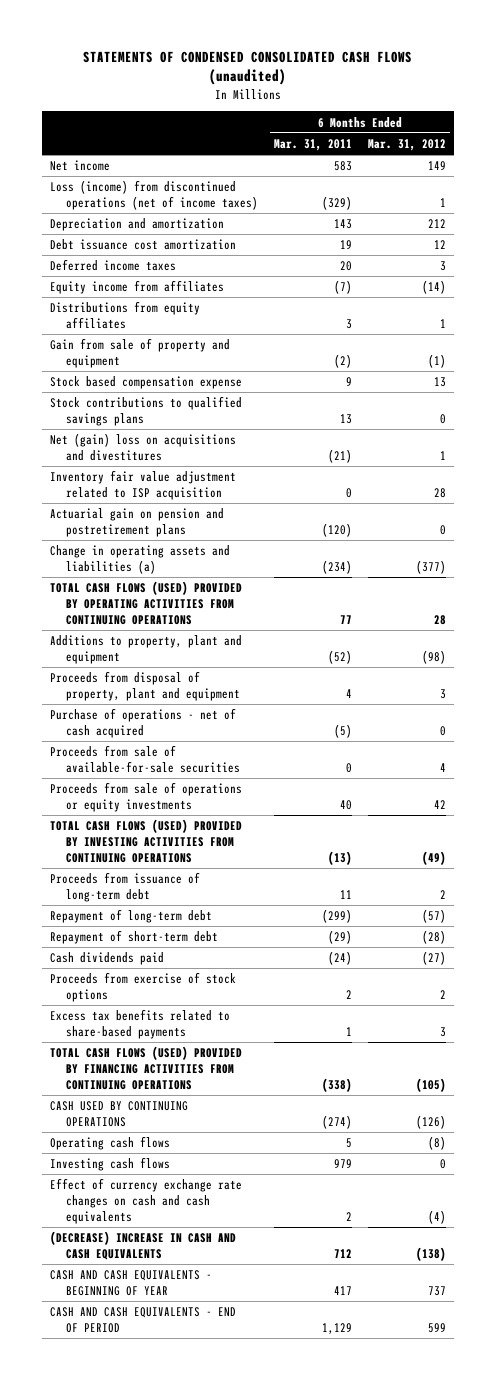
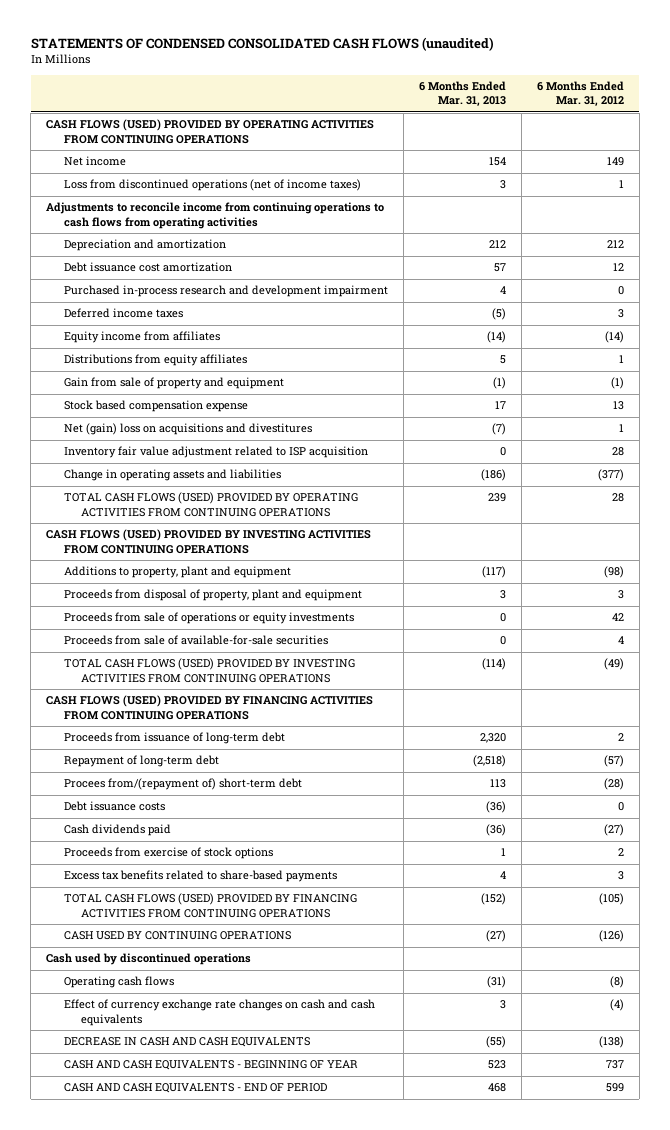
- | 6 Months Ended Mar. 31, 2011 | 6 Months Ended Mar. 31, 2012
+ | 6 Months Ended Mar. 31, 2013 | 6 Months Ended Mar. 31, 2012
+ CASH FLOWS (USED) PROVIDED BY OPERATING ACTIVITIES FROM CONTINUING OPERATIONS
- Loss (income) from discontinued operations (net of income taxes) | (329) | 1
+ Loss from discontinued operations (net of income taxes) | 3 | 1
+ Adjustments to reconcile income from continuing operations to cash flows from operating activities
+ Purchased in-process research and development impairment | 4 | 0
- Stock contributions to qualified savings plans | 13 | 0
- Actuarial gain on pension and postretirement plans | (120) | 0
- Change in operating assets and liabilities (a) | (234) | (377)
+ Change in operating assets and liabilities | (186) | (377)
+ CASH FLOWS (USED) PROVIDED BY INVESTING ACTIVITIES FROM CONTINUING OPERATIONS
- Purchase of operations - net of cash acquired | (5) | 0
moved down: Proceeds from sale of available-for-sale securities | 0 | 4
+ CASH FLOWS (USED) PROVIDED BY FINANCING ACTIVITIES FROM CONTINUING OPERATIONS
- Repayment of short-term debt | (29) | (28)
+ Procees from/(repayment of) short-term debt | 113 | (28)
+ Debt issuance costs | (36) | 0
+ Cash used by discontinued operations
- Investing cash flows | 979 | 0
- (DECREASE) INCREASE IN CASH AND CASH EQUIVALENTS | 712 | (138)
+ DECREASE IN CASH AND CASH EQUIVALENTS | (55) | (138)

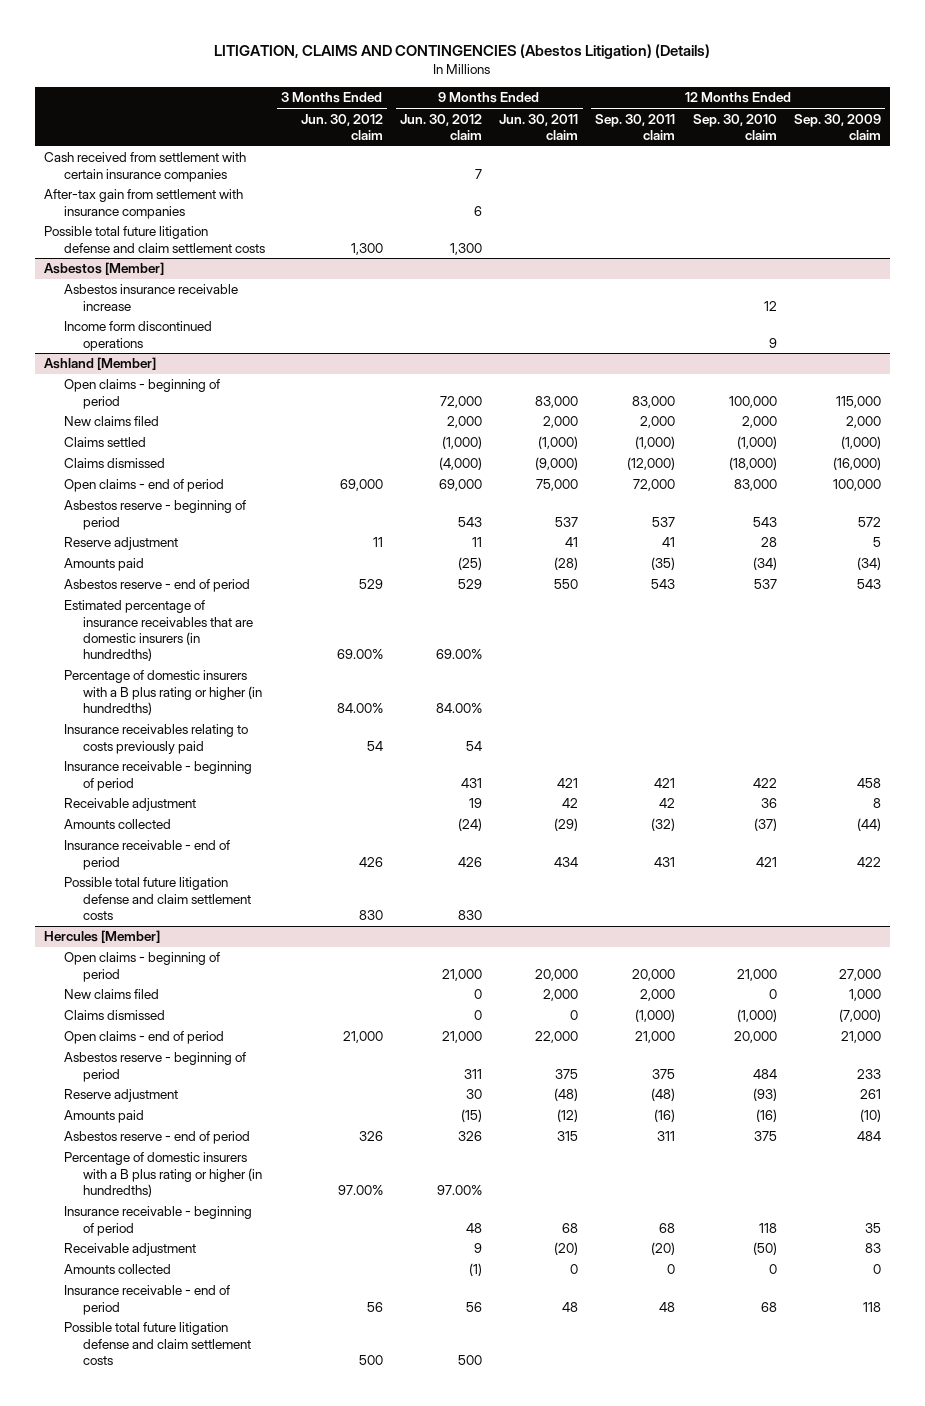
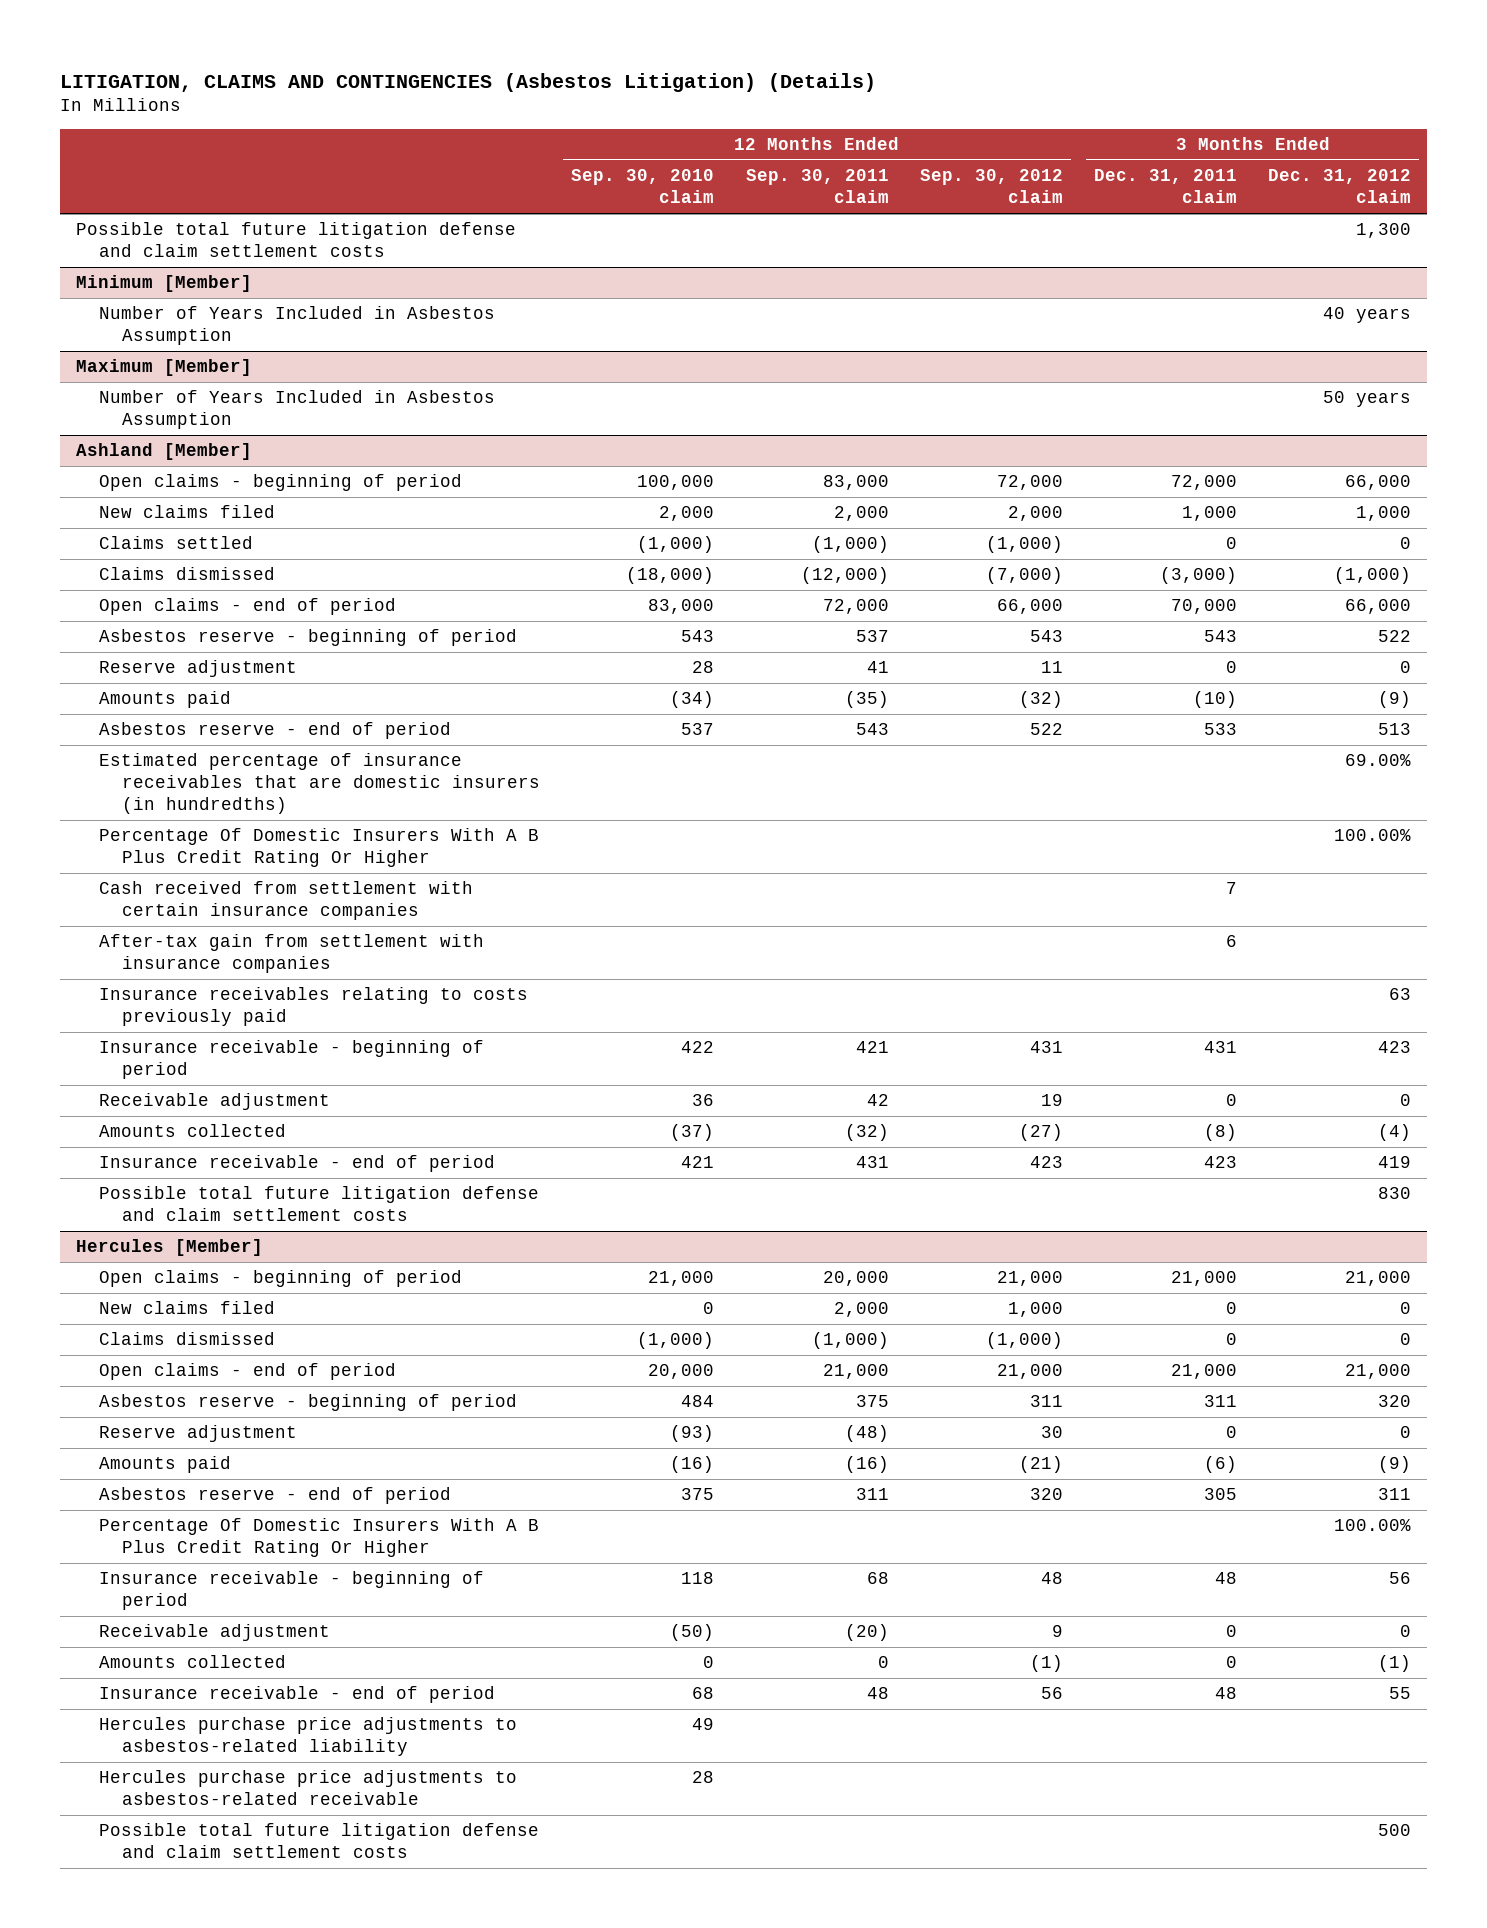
- LITIGATION, CLAIMS AND CONTINGENCIES (Abestos Litigation) (Details)
+ LITIGATION, CLAIMS AND CONTINGENCIES (Asbestos Litigation) (Details)
- | 3 Months Ended Jun. 30, 2012 claim | 9 Months Ended Jun. 30, 2012 claim | 9 Months Ended Jun. 30, 2011 claim | 12 Months Ended Sep. 30, 2011 claim | 12 Months Ended Sep. 30, 2010 claim | 12 Months Ended Sep. 30, 2009 claim
+ | 12 Months Ended Sep. 30, 2010 claim | 12 Months Ended Sep. 30, 2011 claim | 12 Months Ended Sep. 30, 2012 claim | 3 Months Ended Dec. 31, 2011 claim | 3 Months Ended Dec. 31, 2012 claim
- Cash received from settlement with certain insurance companies | | 7 | | | |
- After-tax gain from settlement with insurance companies | | 6 | | | |
- Asbestos [Member]
- Asbestos insurance receivable increase | | | | | 12 |
- Income form discontinued operations | | | | | 9 |
+ Minimum [Member]
+ Number of Years Included in Asbestos Assumption | | | | | 40 years
+ Maximum [Member]
+ Number of Years Included in Asbestos Assumption | | | | | 50 years
@ Ashland [Member]
- Percentage of domestic insurers with a B plus rating or higher (in hundredths) | 84.00% | 84.00% | | | |
+ Percentage Of Domestic Insurers With A B Plus Credit Rating Or Higher | | | | | 100.00%
+ Cash received from settlement with certain insurance companies | | | | 7 |
+ After-tax gain from settlement with insurance companies | | | | 6 |
@ Hercules [Member]
- Percentage of domestic insurers with a B plus rating or higher (in hundredths) | 97.00% | 97.00% | | | |
+ Percentage Of Domestic Insurers With A B Plus Credit Rating Or Higher | | | | | 100.00%
+ Hercules purchase price adjustments to asbestos-related liability | 49 | | | |
+ Hercules purchase price adjustments to asbestos-related receivable | 28 | | | |

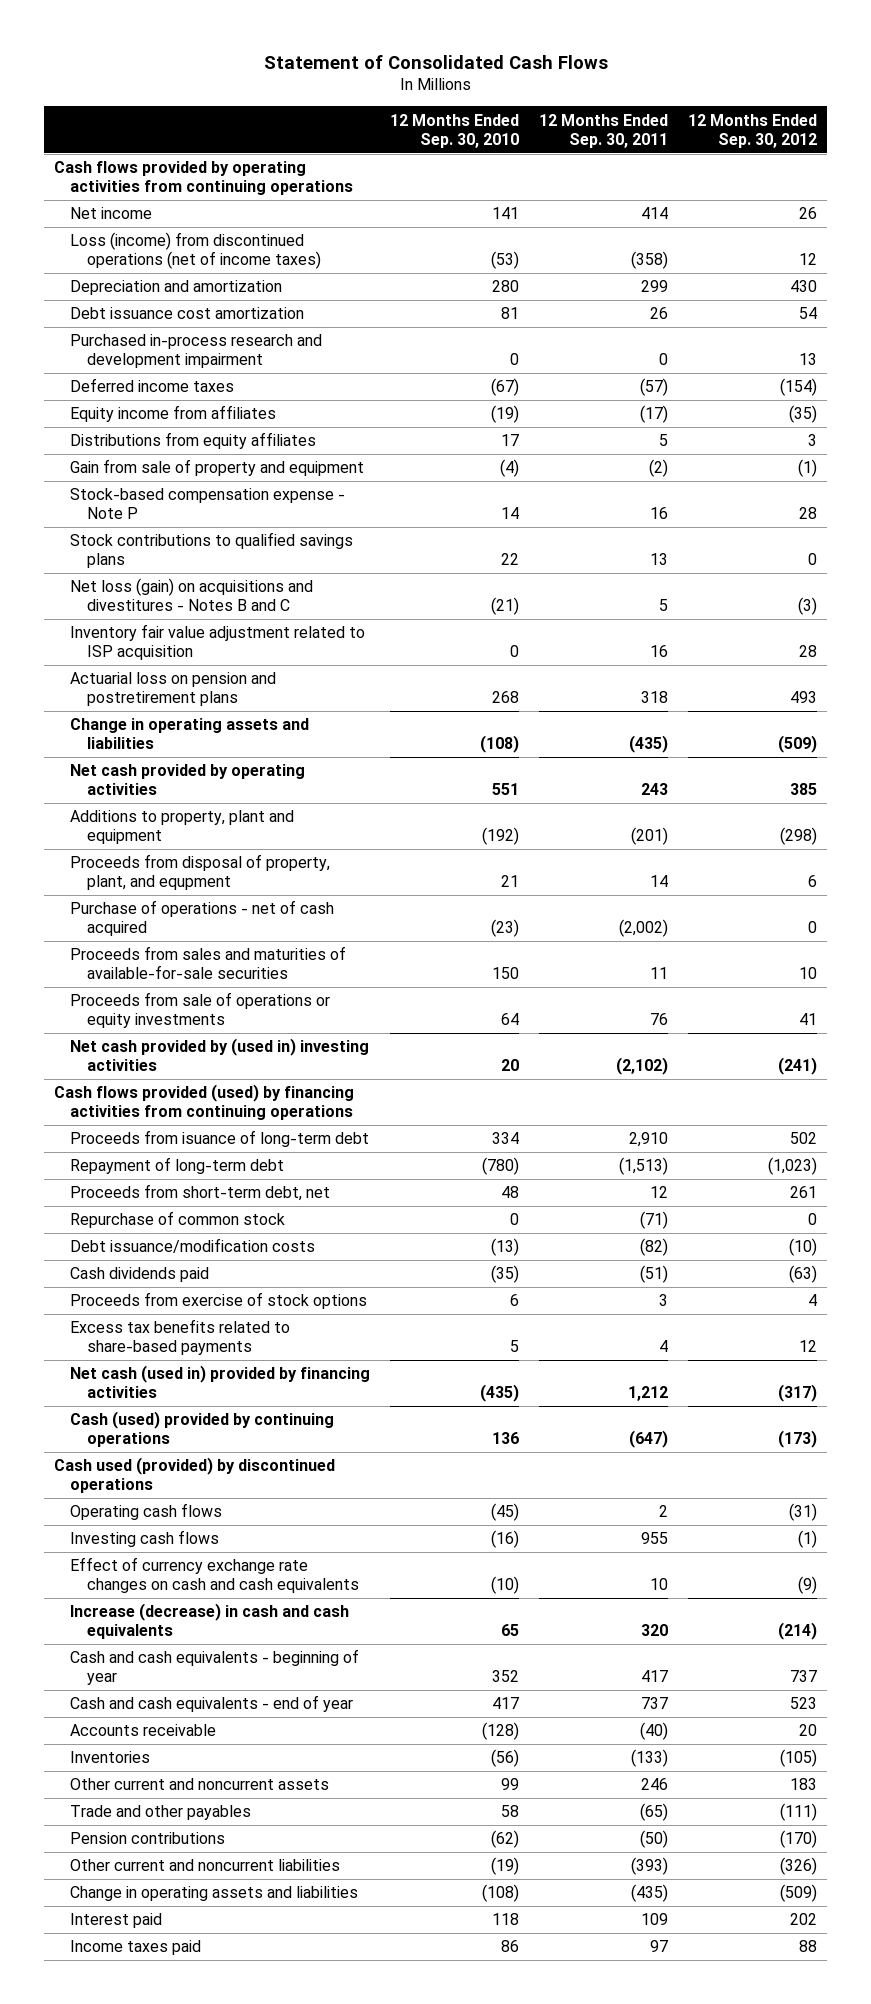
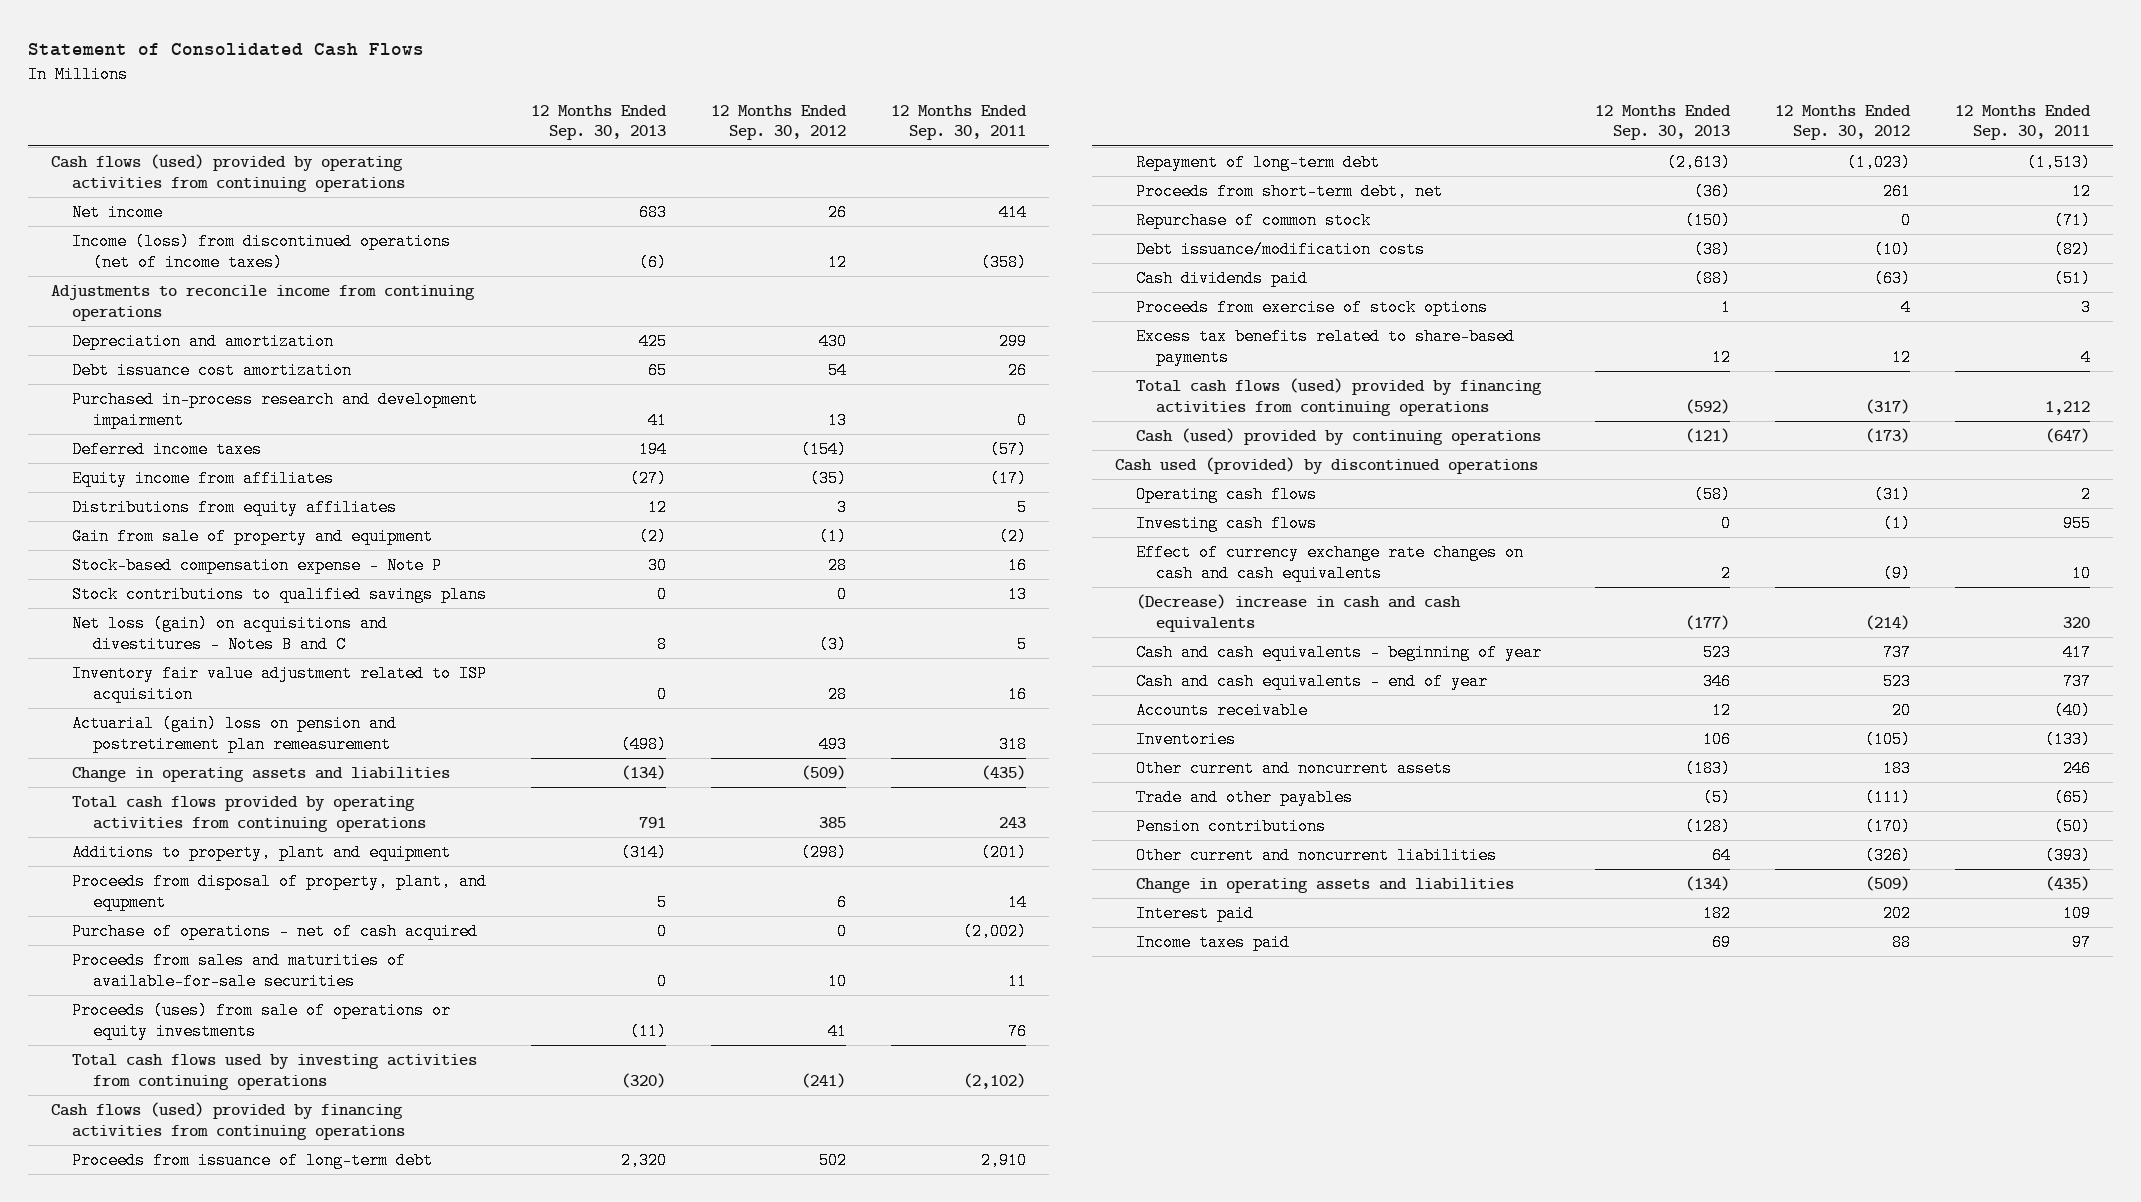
- | 12 Months Ended Sep. 30, 2010 | 12 Months Ended Sep. 30, 2011 | 12 Months Ended Sep. 30, 2012
+ | 12 Months Ended Sep. 30, 2013 | 12 Months Ended Sep. 30, 2012 | 12 Months Ended Sep. 30, 2011
- Cash flows provided by operating activities from continuing operations
+ Cash flows (used) provided by operating activities from continuing operations
- Loss (income) from discontinued operations (net of income taxes) | (53) | (358) | 12
+ Income (loss) from discontinued operations (net of income taxes) | (6) | 12 | (358)
+ Adjustments to reconcile income from continuing operations
- Actuarial loss on pension and postretirement plans | 268 | 318 | 493
+ Actuarial (gain) loss on pension and postretirement plan remeasurement | (498) | 493 | 318
- Net cash provided by operating activities | 551 | 243 | 385
+ Total cash flows provided by operating activities from continuing operations | 791 | 385 | 243
- Proceeds from sale of operations or equity investments | 64 | 76 | 41
- Net cash provided by (used in) investing activities | 20 | (2,102) | (241)
- Cash flows provided (used) by financing activities from continuing operations
- Proceeds from isuance of long-term debt | 334 | 2,910 | 502
+ Proceeds (uses) from sale of operations or equity investments | (11) | 41 | 76
+ Total cash flows used by investing activities from continuing operations | (320) | (241) | (2,102)
+ Cash flows (used) provided by financing activities from continuing operations
+ Proceeds from issuance of long-term debt | 2,320 | 502 | 2,910
- Net cash (used in) provided by financing activities | (435) | 1,212 | (317)
+ Total cash flows (used) provided by financing activities from continuing operations | (592) | (317) | 1,212
- Increase (decrease) in cash and cash equivalents | 65 | 320 | (214)
+ (Decrease) increase in cash and cash equivalents | (177) | (214) | 320

